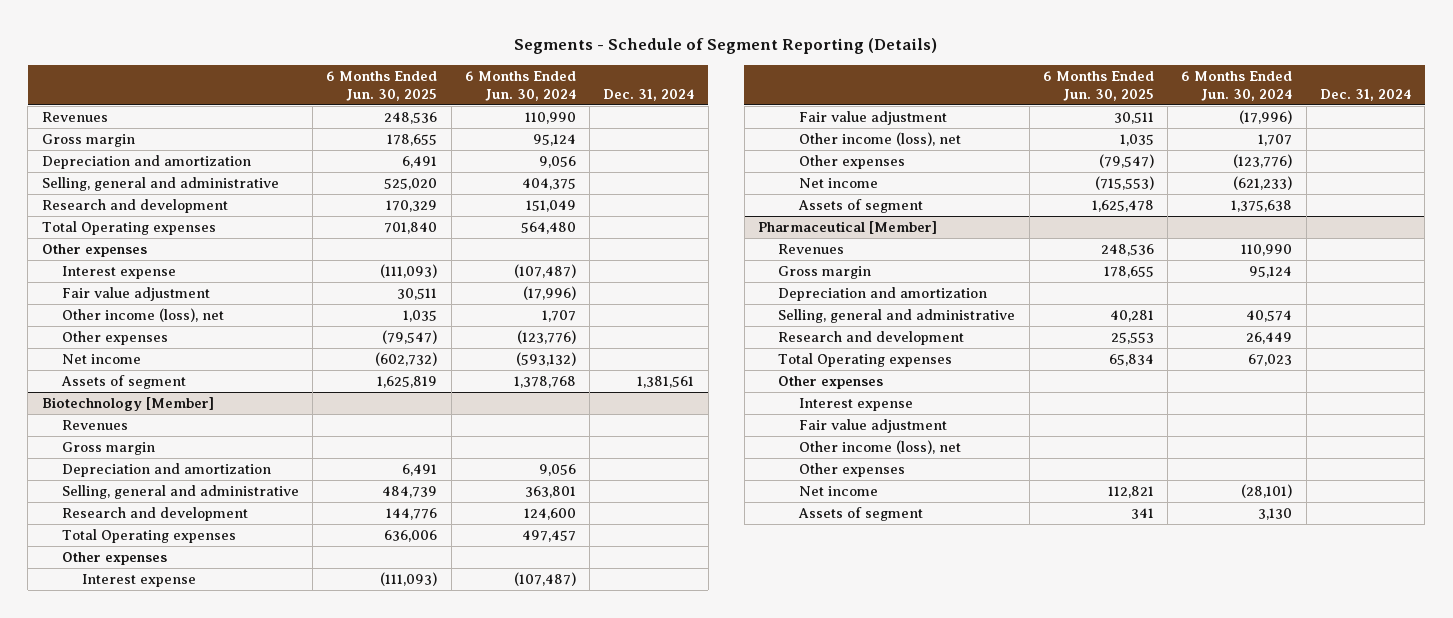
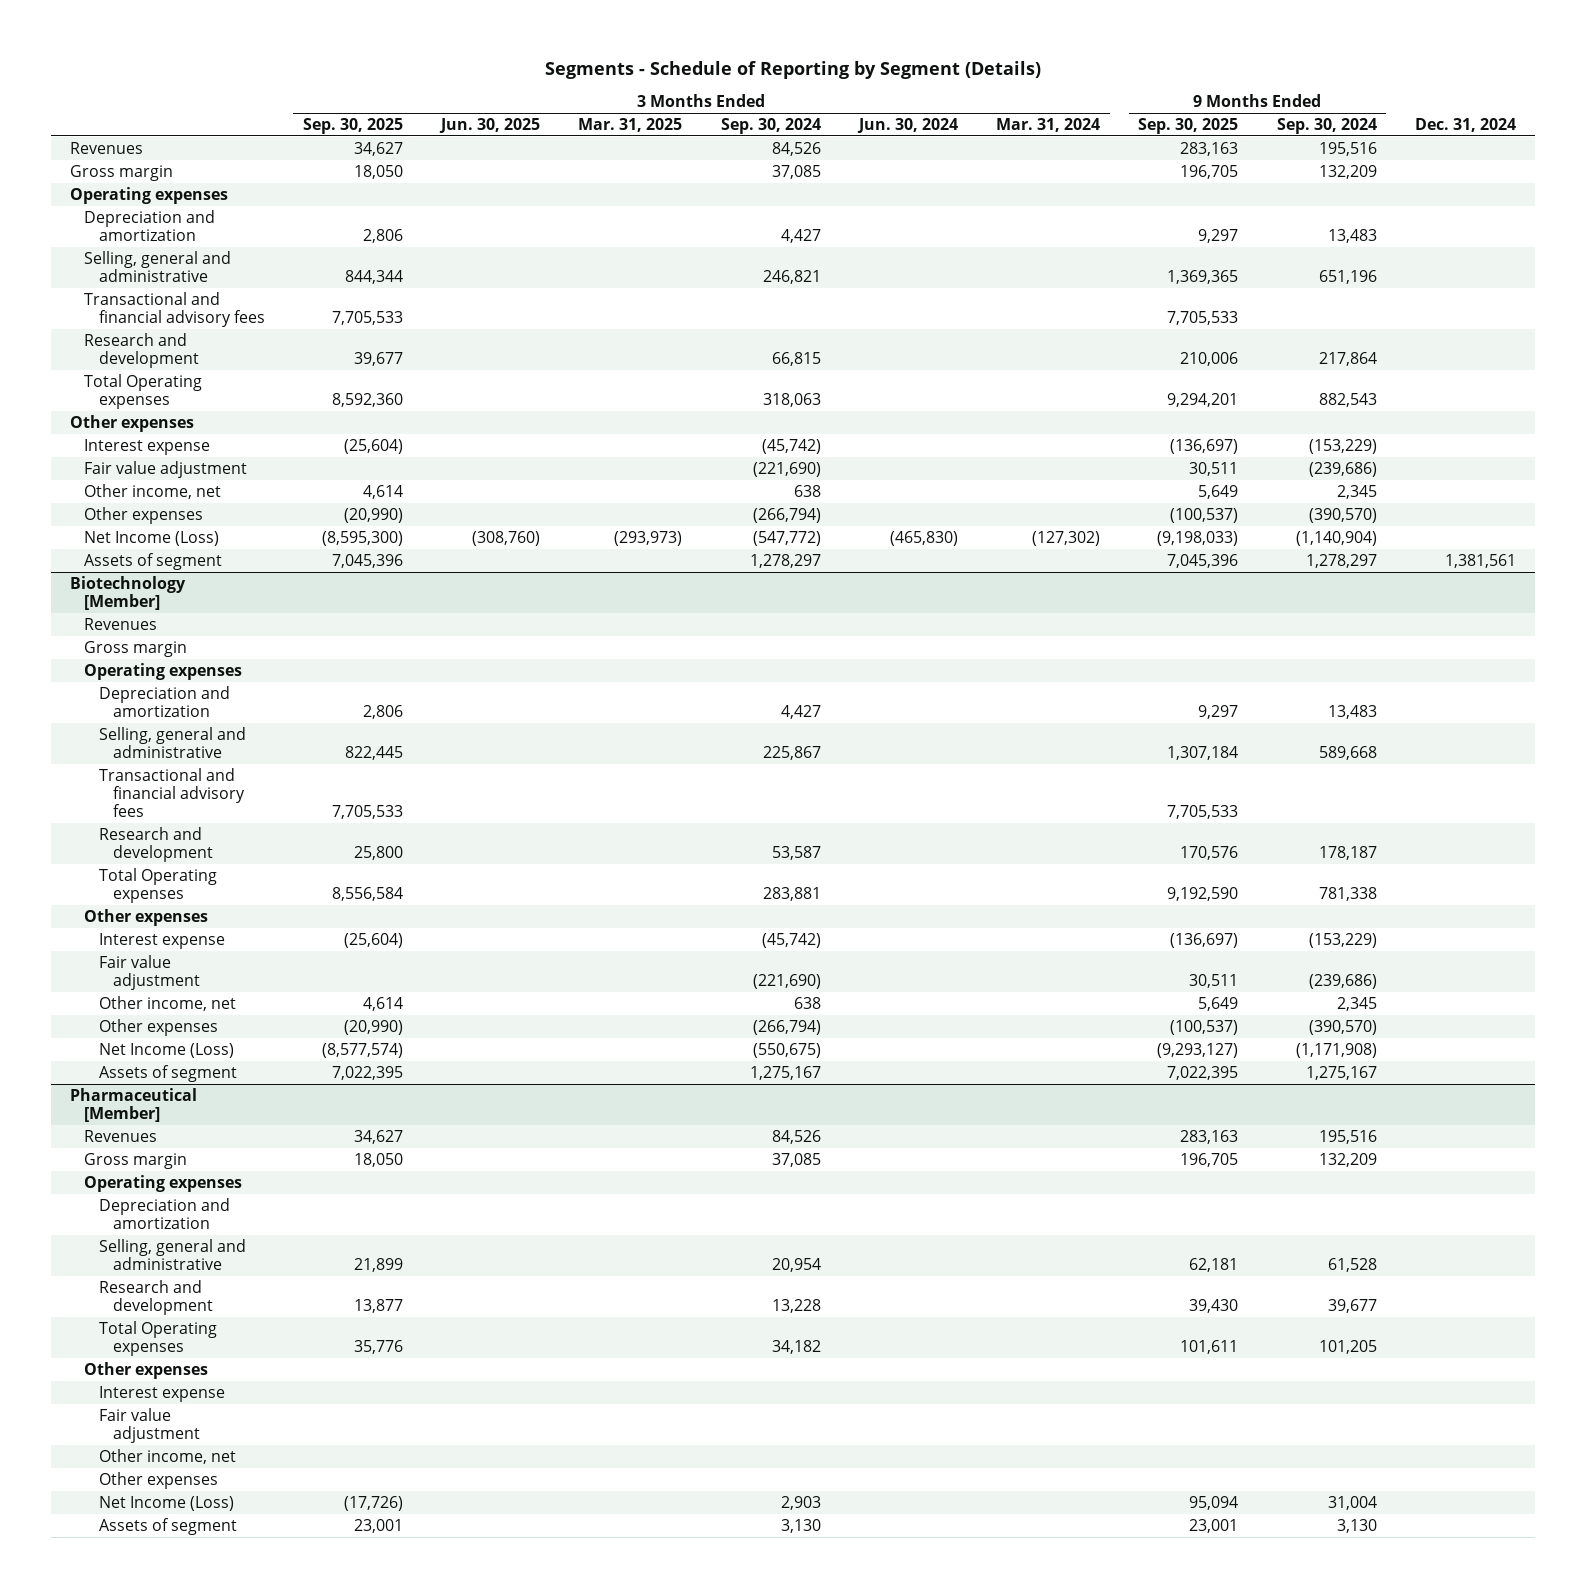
- Segments - Schedule of Segment Reporting (Details)
+ Segments - Schedule of Reporting by Segment (Details)
- | 6 Months Ended Jun. 30, 2025 | 6 Months Ended Jun. 30, 2024 | Dec. 31, 2024
+ | 3 Months Ended Sep. 30, 2025 | 3 Months Ended Jun. 30, 2025 | 3 Months Ended Mar. 31, 2025 | 3 Months Ended Sep. 30, 2024 | 3 Months Ended Jun. 30, 2024 | 3 Months Ended Mar. 31, 2024 | 9 Months Ended Sep. 30, 2025 | 9 Months Ended Sep. 30, 2024 | Dec. 31, 2024
+ Operating expenses
+ Transactional and financial advisory fees | 7,705,533 | | | | | | 7,705,533 | |
- Other income (loss), net | 1,035 | 1,707 |
+ Other income, net | 4,614 | | | 638 | | | 5,649 | 2,345 |
- Net income | (602,732) | (593,132) |
+ Net Income (Loss) | (8,595,300) | (308,760) | (293,973) | (547,772) | (465,830) | (127,302) | (9,198,033) | (1,140,904) |
@ Biotechnology [Member]
+ Operating expenses
+ Transactional and financial advisory fees | 7,705,533 | | | | | | 7,705,533 | |
- Other income (loss), net | 1,035 | 1,707 |
+ Other income, net | 4,614 | | | 638 | | | 5,649 | 2,345 |
- Net income | (715,553) | (621,233) |
+ Net Income (Loss) | (8,577,574) | | | (550,675) | | | (9,293,127) | (1,171,908) |
@ Pharmaceutical [Member]
+ Operating expenses
- Other income (loss), net
+ Other income, net
- Net income | 112,821 | (28,101) |
+ Net Income (Loss) | (17,726) | | | 2,903 | | | 95,094 | 31,004 |

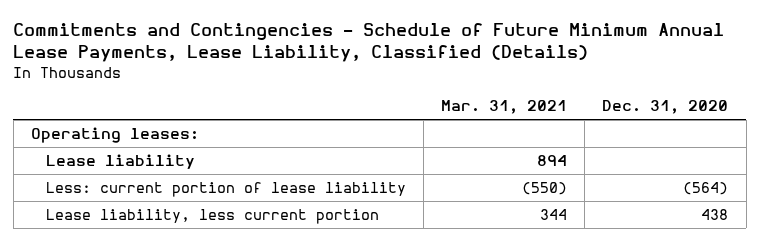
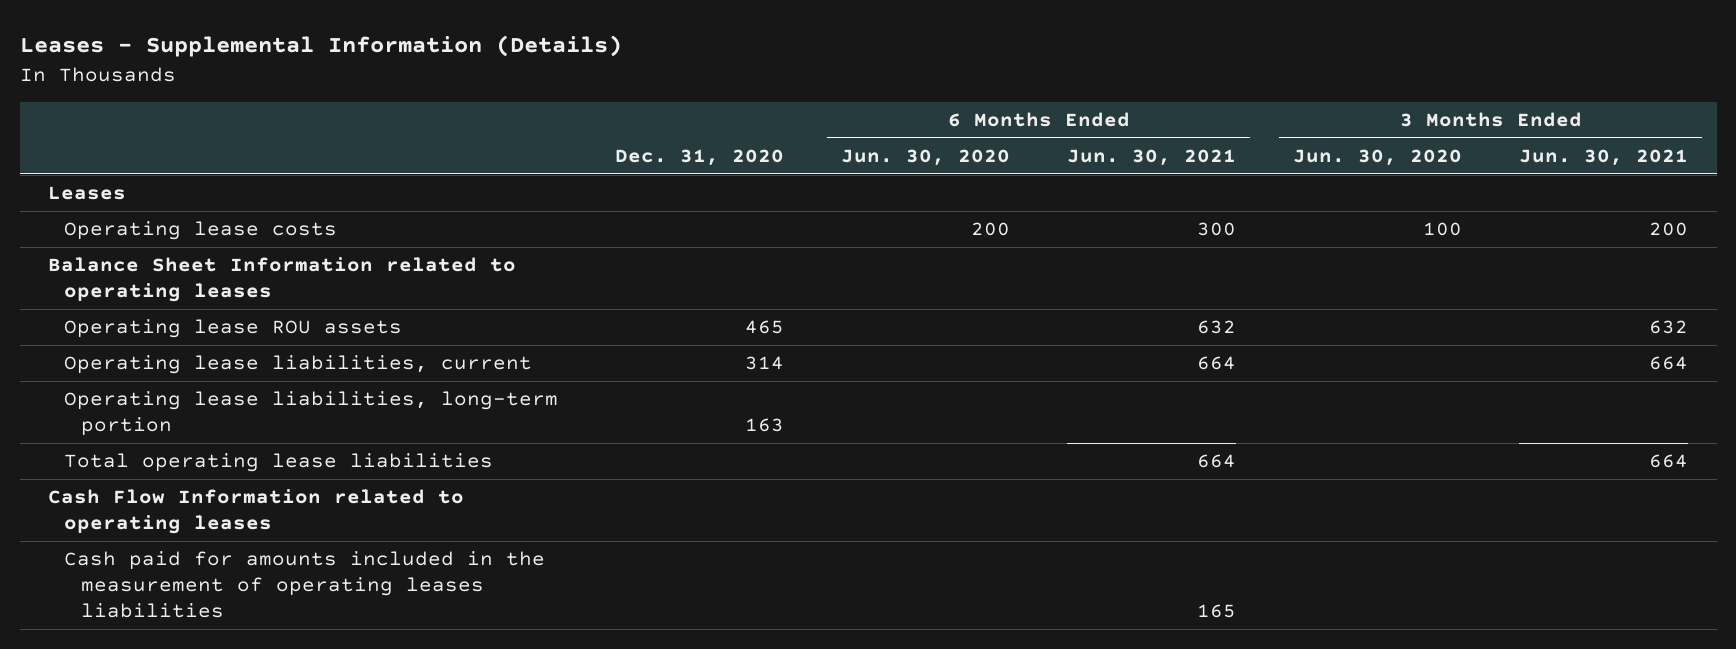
- Commitments and Contingencies - Schedule of Future Minimum Annual Lease Payments, Lease Liability, Classified (Details)
+ Leases - Supplemental Information (Details)
- | Mar. 31, 2021 | Dec. 31, 2020
+ | Dec. 31, 2020 | 6 Months Ended Jun. 30, 2020 | 6 Months Ended Jun. 30, 2021 | 3 Months Ended Jun. 30, 2020 | 3 Months Ended Jun. 30, 2021
- Operating leases:
- Lease liability | 894 |
- Less: current portion of lease liability | (550) | (564)
- Lease liability, less current portion | 344 | 438
+ Leases
+ Operating lease costs | | 200 | 300 | 100 | 200
+ Balance Sheet Information related to operating leases
+ Operating lease ROU assets | 465 | | 632 | | 632
+ Operating lease liabilities, current | 314 | | 664 | | 664
+ Operating lease liabilities, long-term portion | 163 | | | |
+ Total operating lease liabilities | | | 664 | | 664
+ Cash Flow Information related to operating leases
+ Cash paid for amounts included in the measurement of operating leases liabilities | | | 165 | |

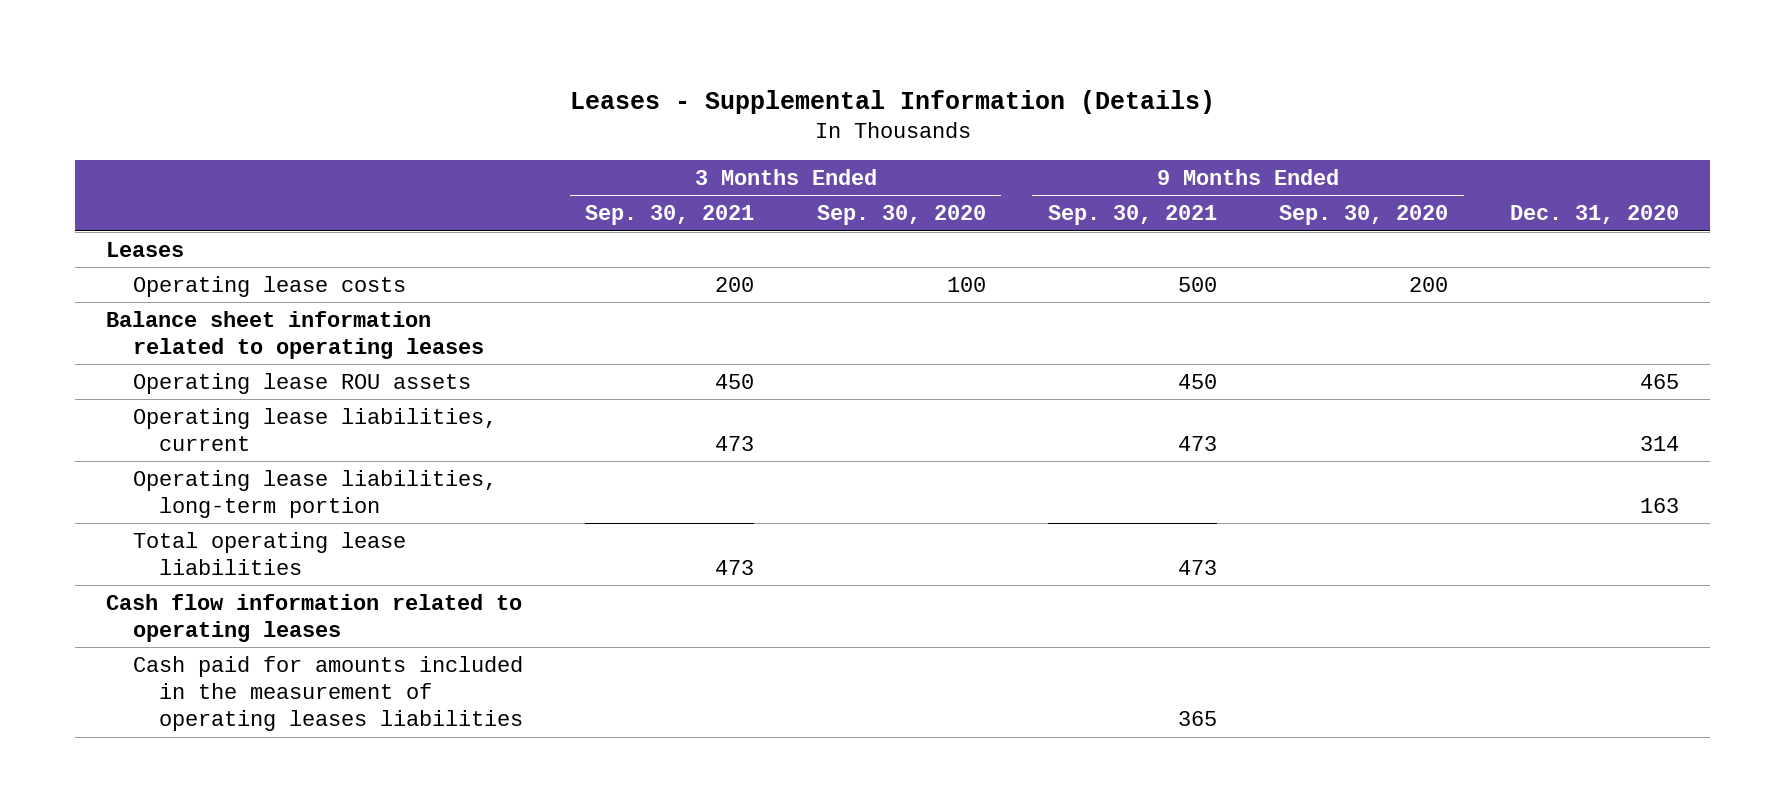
- | Dec. 31, 2020 | 6 Months Ended Jun. 30, 2020 | 6 Months Ended Jun. 30, 2021 | 3 Months Ended Jun. 30, 2020 | 3 Months Ended Jun. 30, 2021
+ | 3 Months Ended Sep. 30, 2021 | 3 Months Ended Sep. 30, 2020 | 9 Months Ended Sep. 30, 2021 | 9 Months Ended Sep. 30, 2020 | Dec. 31, 2020
- Balance Sheet Information related to operating leases
+ Balance sheet information related to operating leases
- Cash Flow Information related to operating leases
+ Cash flow information related to operating leases

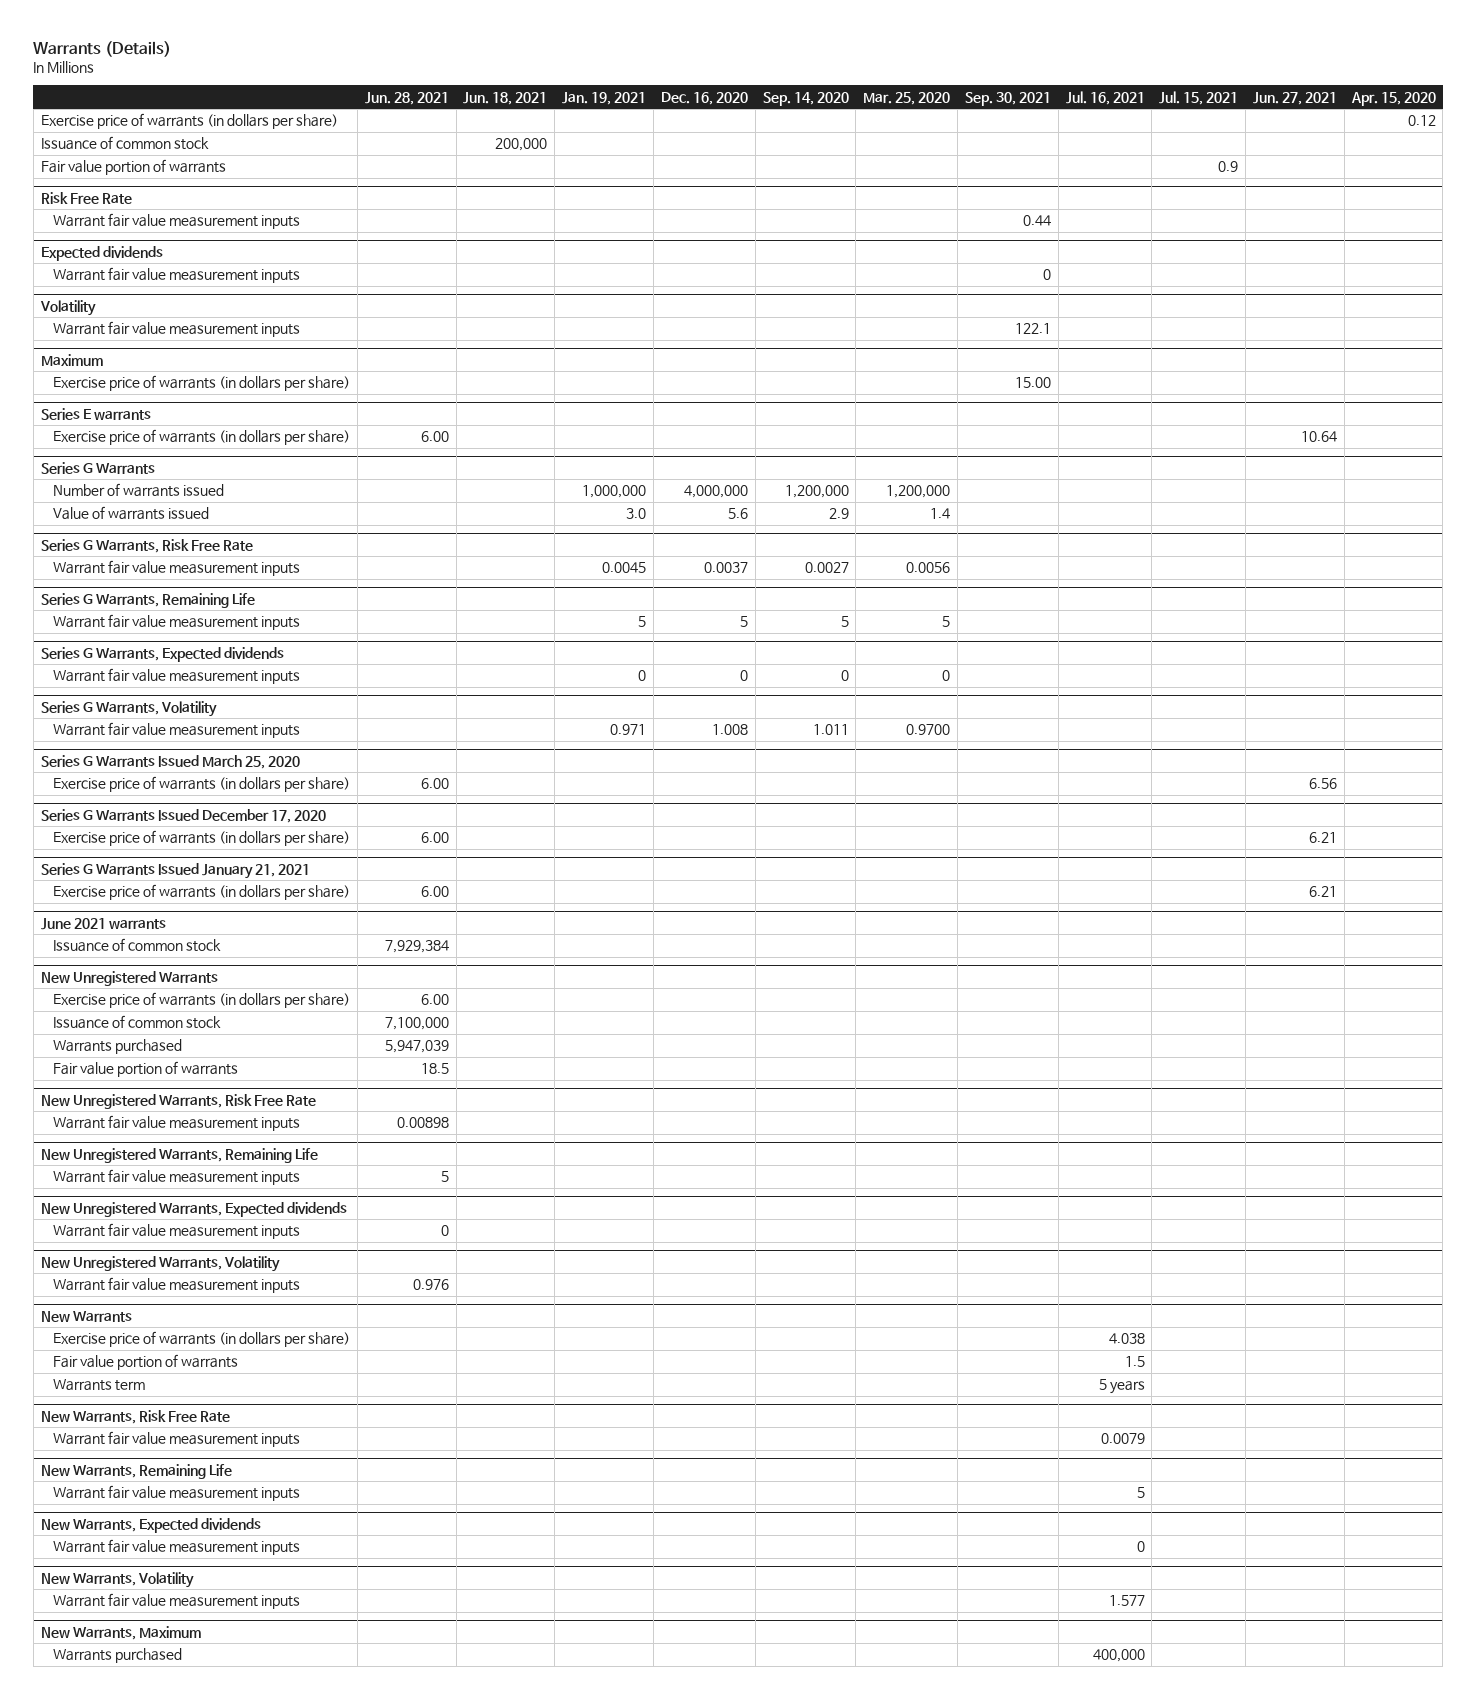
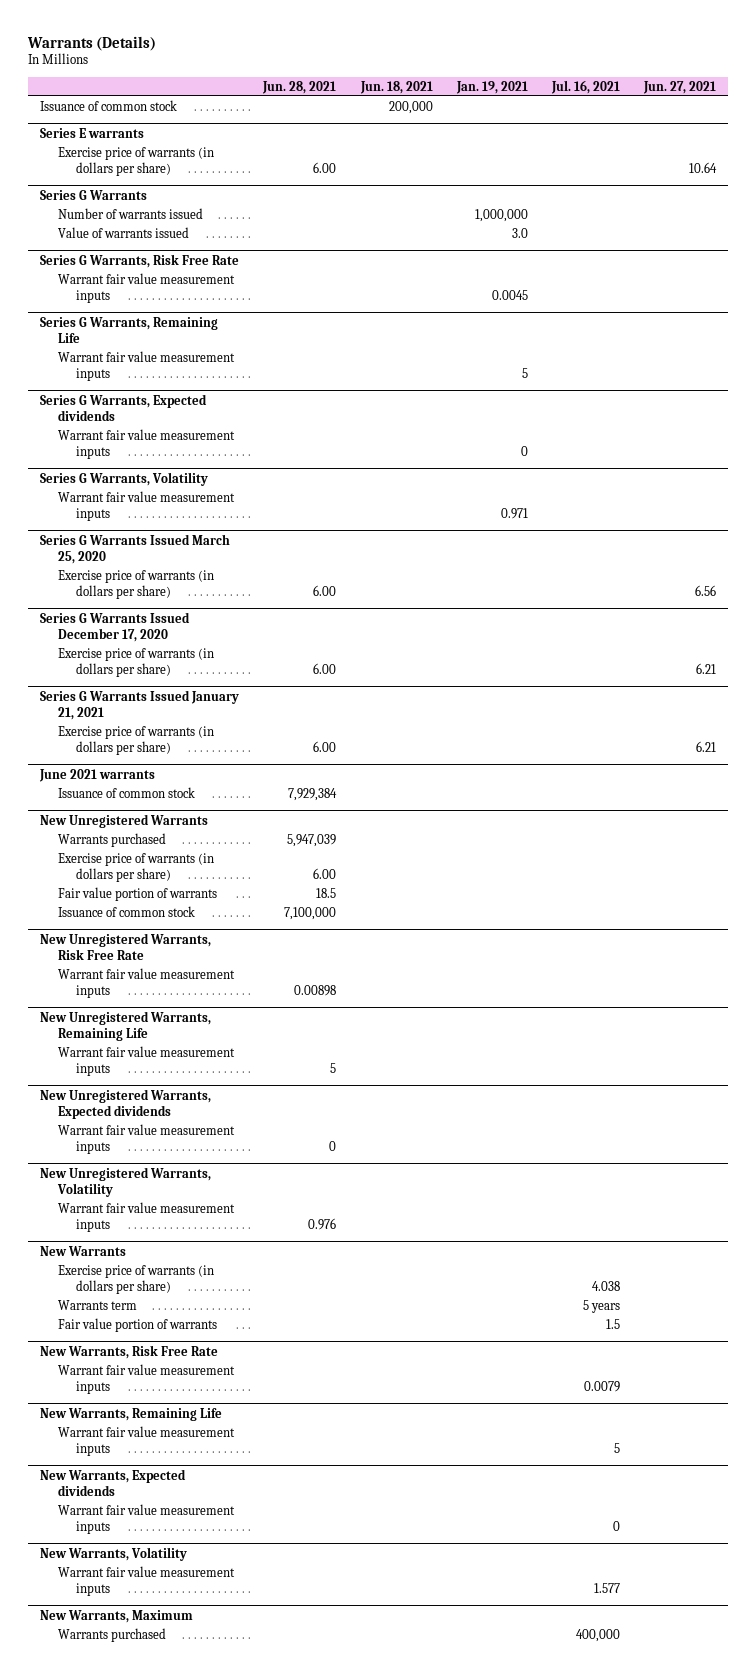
- | Jun. 28, 2021 | Jun. 18, 2021 | Jan. 19, 2021 | Dec. 16, 2020 | Sep. 14, 2020 | Mar. 25, 2020 | Sep. 30, 2021 | Jul. 16, 2021 | Jul. 15, 2021 | Jun. 27, 2021 | Apr. 15, 2020
+ | Jun. 28, 2021 | Jun. 18, 2021 | Jan. 19, 2021 | Jul. 16, 2021 | Jun. 27, 2021
- Exercise price of warrants (in dollars per share) | | | | | | | | | | | 0.12
- Fair value portion of warrants | | | | | | | | | 0.9 | |
- Risk Free Rate
- Warrant fair value measurement inputs | | | | | | | 0.44 | | | |
- Expected dividends
- Warrant fair value measurement inputs | | | | | | | 0 | | | |
- Volatility
- Warrant fair value measurement inputs | | | | | | | 122.1 | | | |
- Maximum
- Exercise price of warrants (in dollars per share) | | | | | | | 15.00 | | | |
@ New Unregistered Warrants
moved down: Exercise price of warrants (in dollars per share) | 6.00 | | | |
moved down: Issuance of common stock | 7,100,000 | | | |
@ New Warrants
moved down: Fair value portion of warrants | | | | 1.5 |

